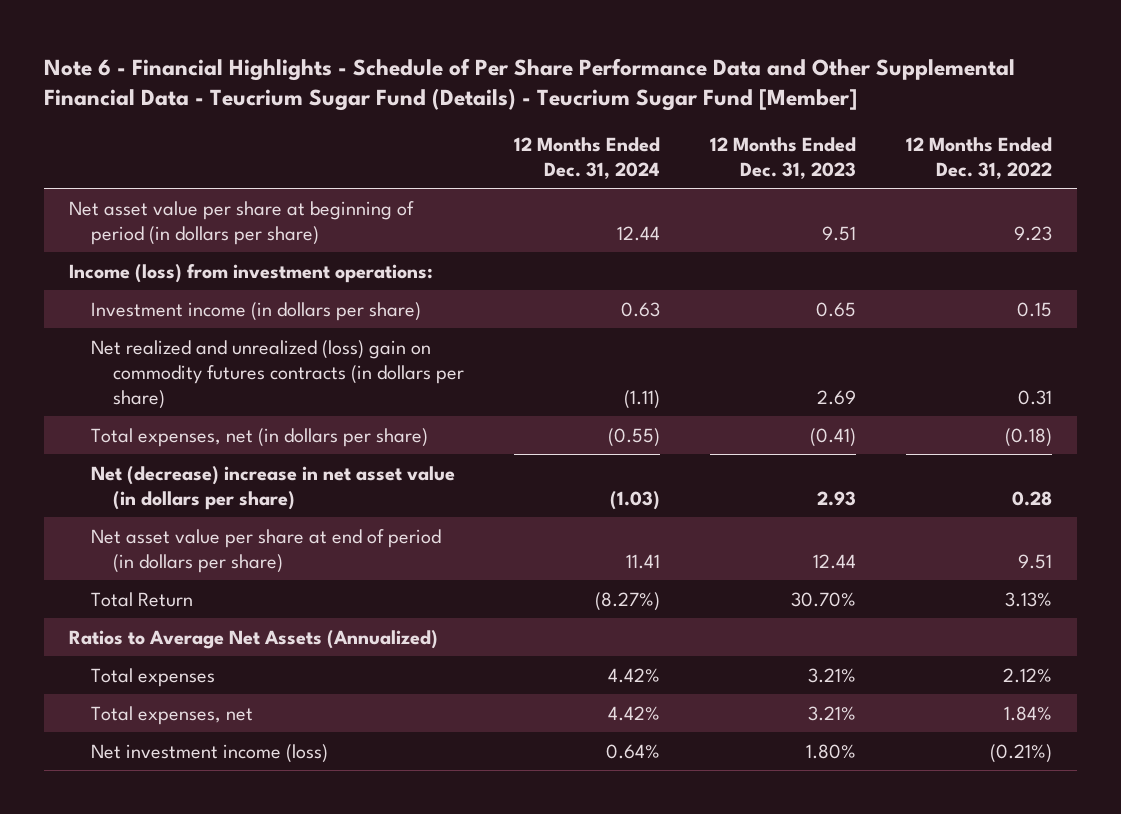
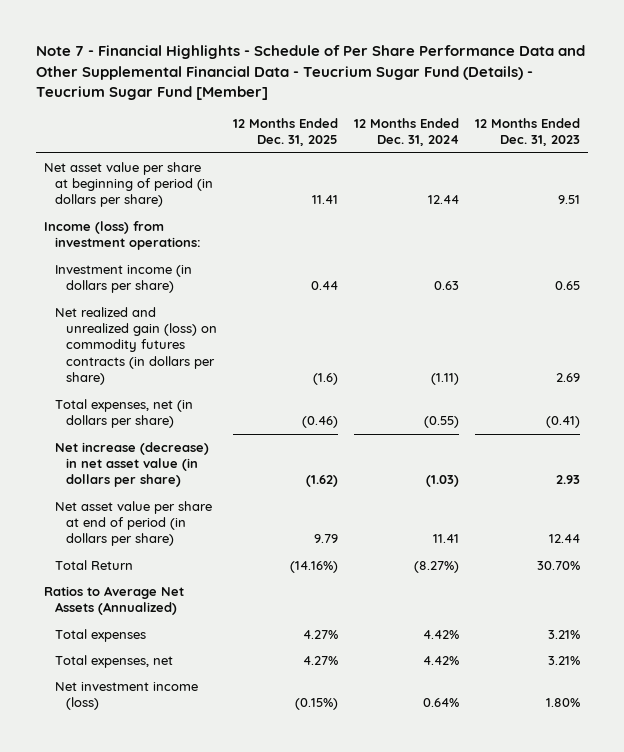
- Note 6 - Financial Highlights - Schedule of Per Share Performance Data and Other Supplemental Financial Data - Teucrium Sugar Fund (Details) - Teucrium Sugar Fund [Member]
+ Note 7 - Financial Highlights - Schedule of Per Share Performance Data and Other Supplemental Financial Data - Teucrium Sugar Fund (Details) - Teucrium Sugar Fund [Member]
- | 12 Months Ended Dec. 31, 2024 | 12 Months Ended Dec. 31, 2023 | 12 Months Ended Dec. 31, 2022
+ | 12 Months Ended Dec. 31, 2025 | 12 Months Ended Dec. 31, 2024 | 12 Months Ended Dec. 31, 2023
- Net realized and unrealized (loss) gain on commodity futures contracts (in dollars per share) | (1.11) | 2.69 | 0.31
+ Net realized and unrealized gain (loss) on commodity futures contracts (in dollars per share) | (1.6) | (1.11) | 2.69
- Net (decrease) increase in net asset value (in dollars per share) | (1.03) | 2.93 | 0.28
+ Net increase (decrease) in net asset value (in dollars per share) | (1.62) | (1.03) | 2.93

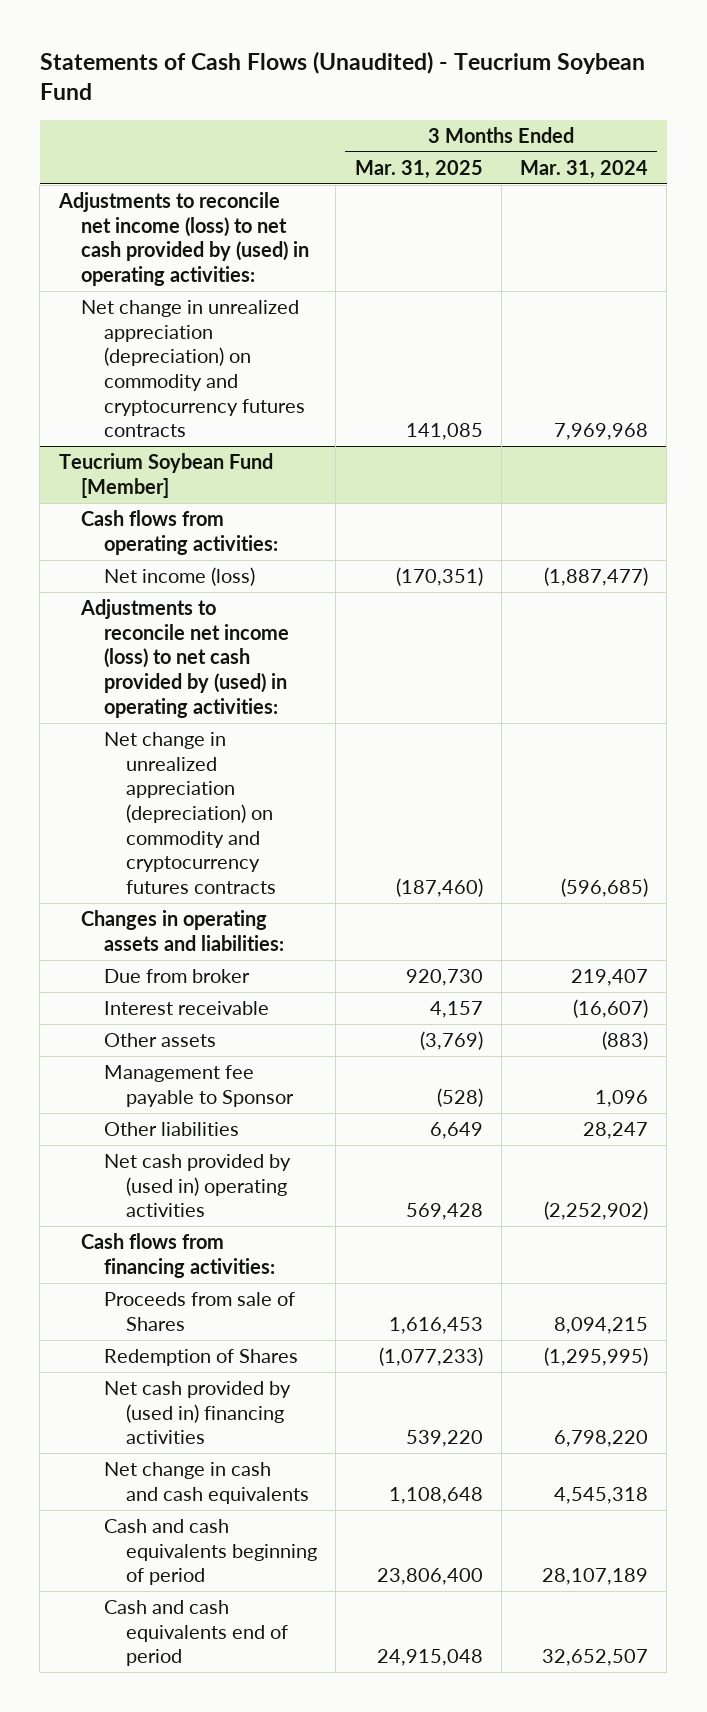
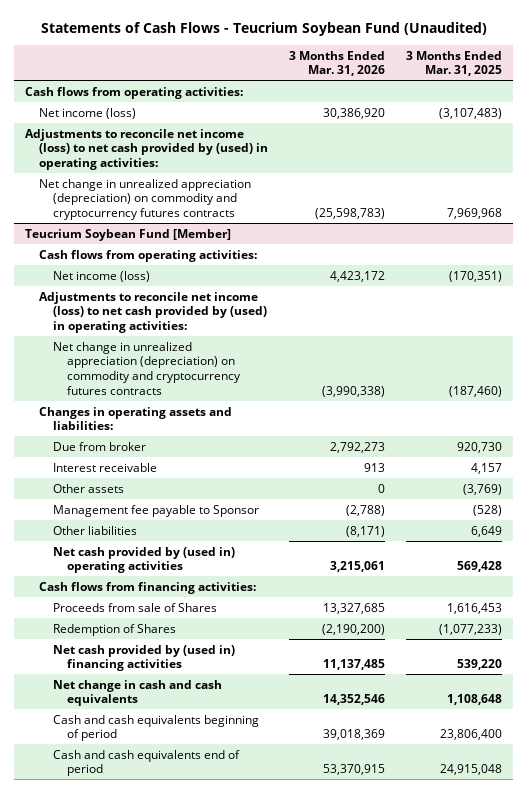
- Statements of Cash Flows (Unaudited) - Teucrium Soybean Fund
+ Statements of Cash Flows - Teucrium Soybean Fund (Unaudited)
- | 3 Months Ended Mar. 31, 2025 | 3 Months Ended Mar. 31, 2024
+ | 3 Months Ended Mar. 31, 2026 | 3 Months Ended Mar. 31, 2025
+ Cash flows from operating activities:
+ Net income (loss) | 30,386,920 | (3,107,483)
- Net change in unrealized appreciation (depreciation) on commodity and cryptocurrency futures contracts | 141,085 | 7,969,968
+ Net change in unrealized appreciation (depreciation) on commodity and cryptocurrency futures contracts | (25,598,783) | 7,969,968

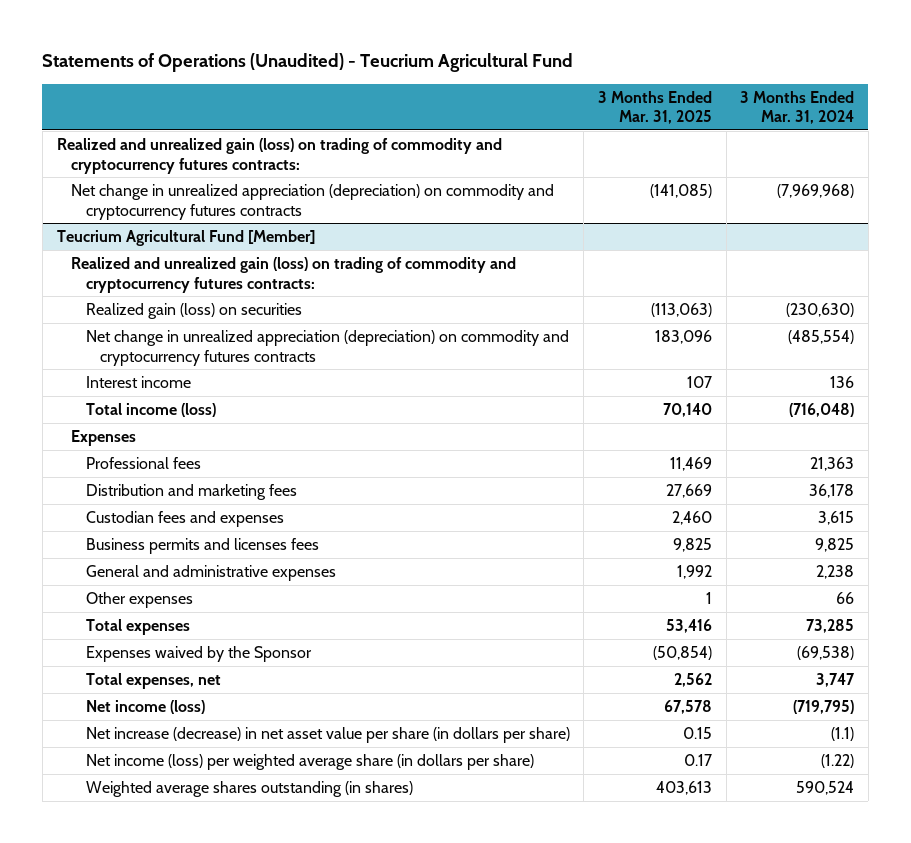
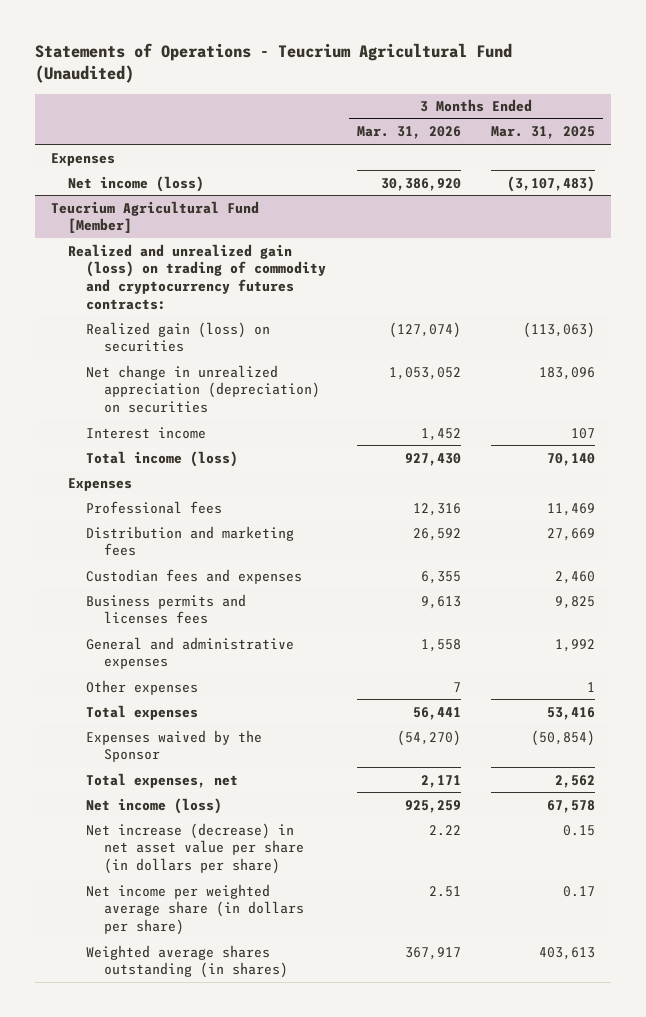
- Statements of Operations (Unaudited) - Teucrium Agricultural Fund
+ Statements of Operations - Teucrium Agricultural Fund (Unaudited)
- | 3 Months Ended Mar. 31, 2025 | 3 Months Ended Mar. 31, 2024
+ | 3 Months Ended Mar. 31, 2026 | 3 Months Ended Mar. 31, 2025
- Realized and unrealized gain (loss) on trading of commodity and cryptocurrency futures contracts:
- Net change in unrealized appreciation (depreciation) on commodity and cryptocurrency futures contracts | (141,085) | (7,969,968)
+ Expenses
+ Net income (loss) | 30,386,920 | (3,107,483)
@ Teucrium Agricultural Fund [Member]
- Net change in unrealized appreciation (depreciation) on commodity and cryptocurrency futures contracts | 183,096 | (485,554)
+ Net change in unrealized appreciation (depreciation) on securities | 1,053,052 | 183,096
- Net income (loss) per weighted average share (in dollars per share) | 0.17 | (1.22)
+ Net income per weighted average share (in dollars per share) | 2.51 | 0.17

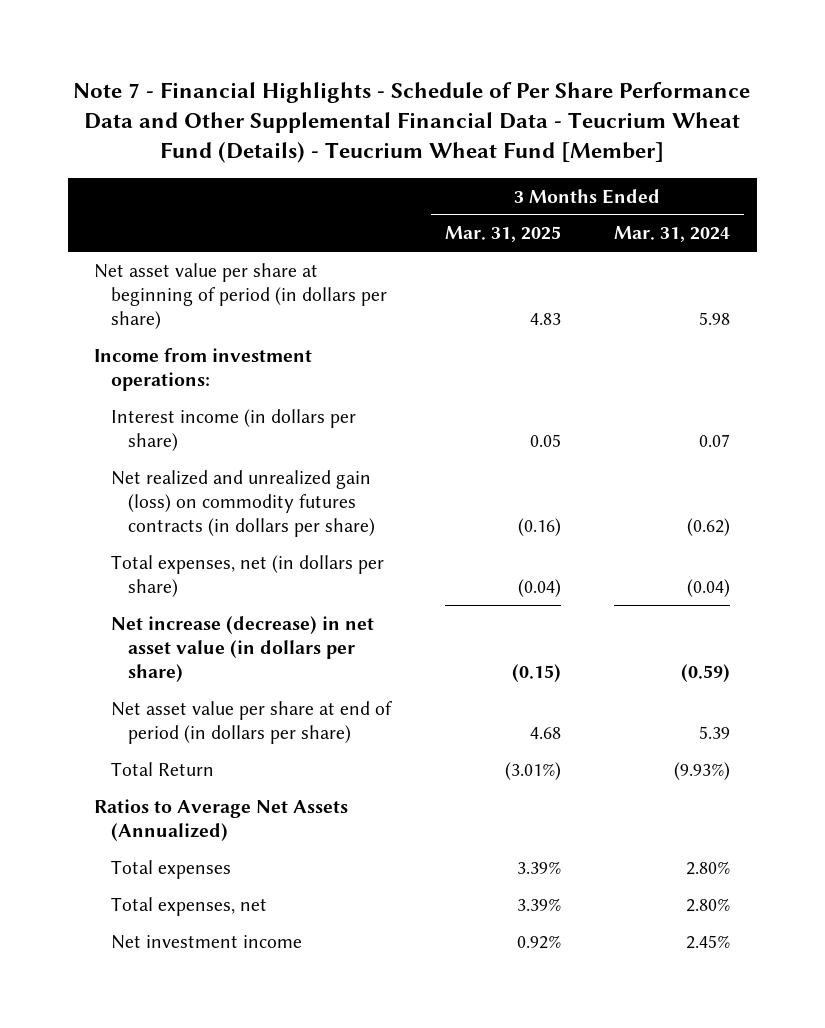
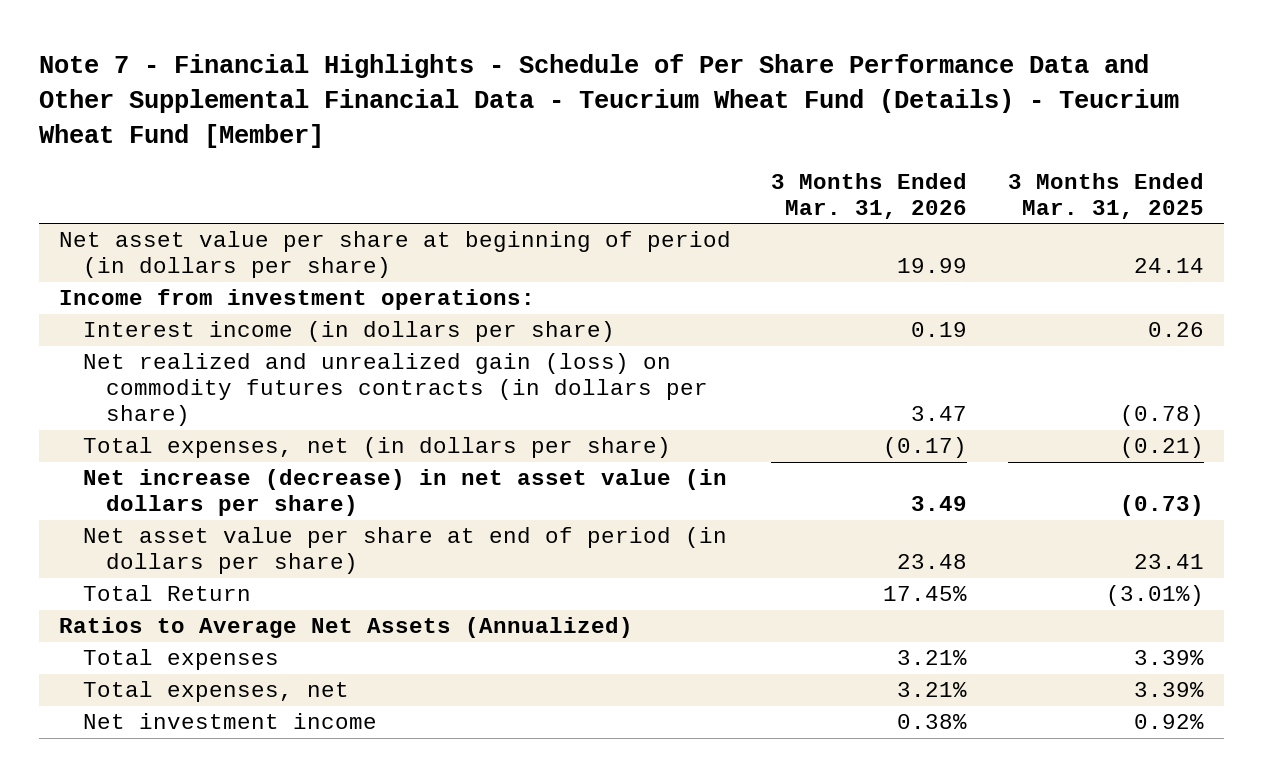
- | 3 Months Ended Mar. 31, 2025 | 3 Months Ended Mar. 31, 2024
+ | 3 Months Ended Mar. 31, 2026 | 3 Months Ended Mar. 31, 2025
- Net asset value per share at beginning of period (in dollars per share) | 4.83 | 5.98
+ Net asset value per share at beginning of period (in dollars per share) | 19.99 | 24.14
- Interest income (in dollars per share) | 0.05 | 0.07
- Net realized and unrealized gain (loss) on commodity futures contracts (in dollars per share) | (0.16) | (0.62)
- Total expenses, net (in dollars per share) | (0.04) | (0.04)
- Net increase (decrease) in net asset value (in dollars per share) | (0.15) | (0.59)
- Net asset value per share at end of period (in dollars per share) | 4.68 | 5.39
+ Interest income (in dollars per share) | 0.19 | 0.26
+ Net realized and unrealized gain (loss) on commodity futures contracts (in dollars per share) | 3.47 | (0.78)
+ Total expenses, net (in dollars per share) | (0.17) | (0.21)
+ Net increase (decrease) in net asset value (in dollars per share) | 3.49 | (0.73)
+ Net asset value per share at end of period (in dollars per share) | 23.48 | 23.41

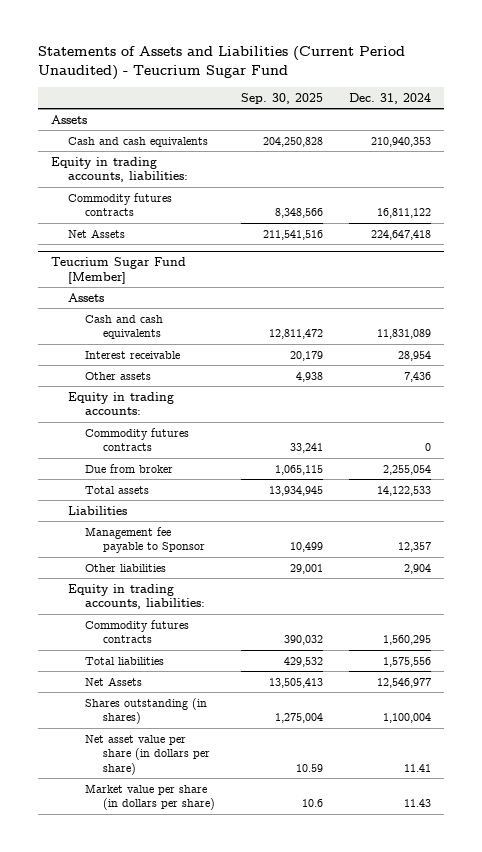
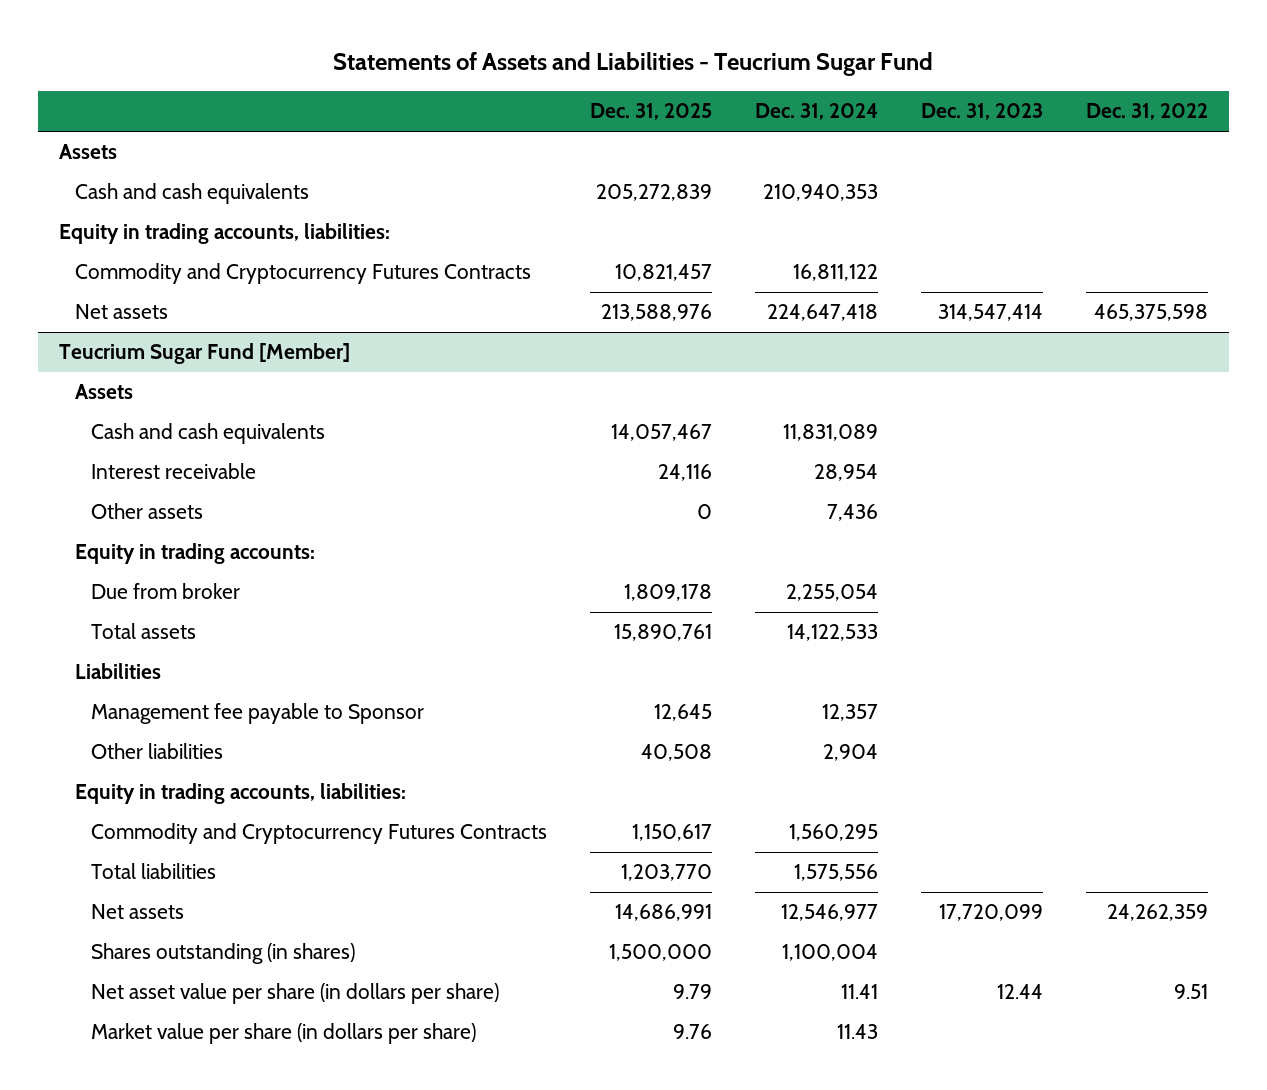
- Statements of Assets and Liabilities (Current Period Unaudited) - Teucrium Sugar Fund
+ Statements of Assets and Liabilities - Teucrium Sugar Fund
- | Sep. 30, 2025 | Dec. 31, 2024
+ | Dec. 31, 2025 | Dec. 31, 2024 | Dec. 31, 2023 | Dec. 31, 2022
- Commodity futures contracts | 8,348,566 | 16,811,122
- Net Assets | 211,541,516 | 224,647,418
+ Commodity and Cryptocurrency Futures Contracts | 10,821,457 | 16,811,122 | |
+ Net assets | 213,588,976 | 224,647,418 | 314,547,414 | 465,375,598
@ Teucrium Sugar Fund [Member]
- Commodity futures contracts | 33,241 | 0
- Commodity futures contracts | 390,032 | 1,560,295
+ Commodity and Cryptocurrency Futures Contracts | 1,150,617 | 1,560,295 | |
- Net Assets | 13,505,413 | 12,546,977
+ Net assets | 14,686,991 | 12,546,977 | 17,720,099 | 24,262,359

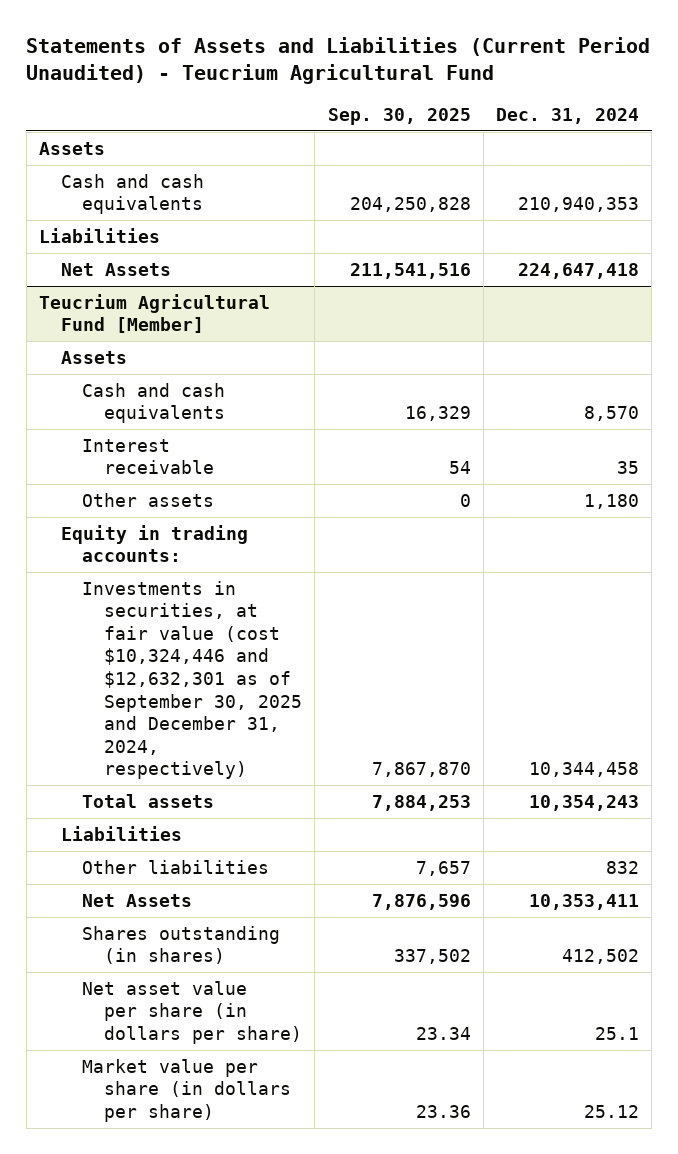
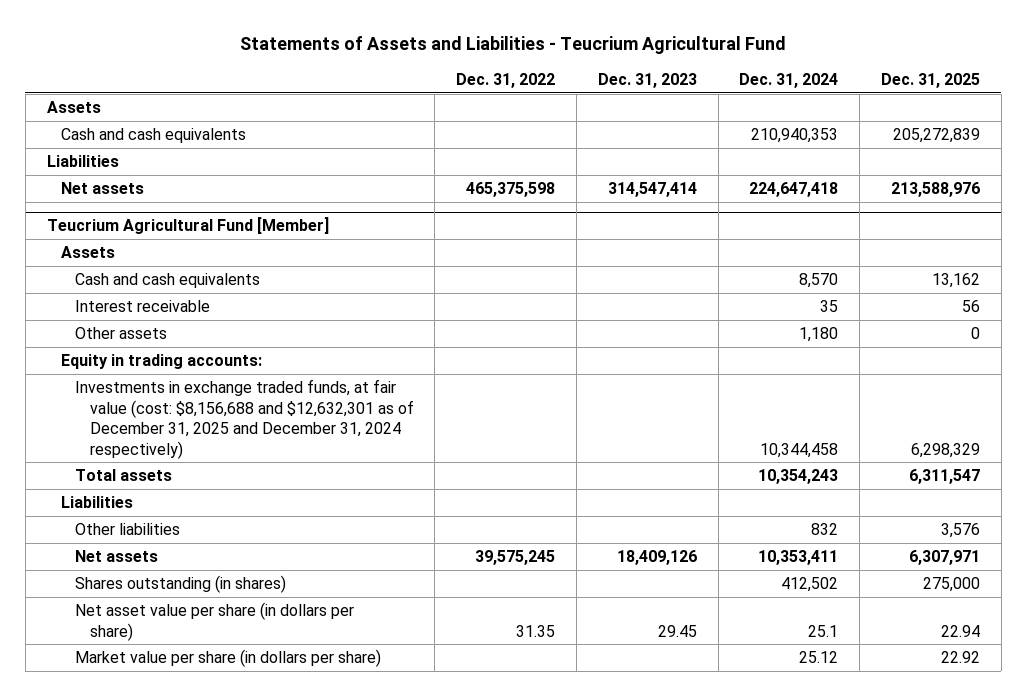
- Statements of Assets and Liabilities (Current Period Unaudited) - Teucrium Agricultural Fund
+ Statements of Assets and Liabilities - Teucrium Agricultural Fund
- | Sep. 30, 2025 | Dec. 31, 2024
+ | Dec. 31, 2022 | Dec. 31, 2023 | Dec. 31, 2024 | Dec. 31, 2025
- Net Assets | 211,541,516 | 224,647,418
+ Net assets | 465,375,598 | 314,547,414 | 224,647,418 | 213,588,976
@ Teucrium Agricultural Fund [Member]
- Investments in securities, at fair value (cost $10,324,446 and $12,632,301 as of September 30, 2025 and December 31, 2024, respectively) | 7,867,870 | 10,344,458
+ Investments in exchange traded funds, at fair value (cost: $8,156,688 and $12,632,301 as of December 31, 2025 and December 31, 2024 respectively) | | | 10,344,458 | 6,298,329
- Net Assets | 7,876,596 | 10,353,411
+ Net assets | 39,575,245 | 18,409,126 | 10,353,411 | 6,307,971

